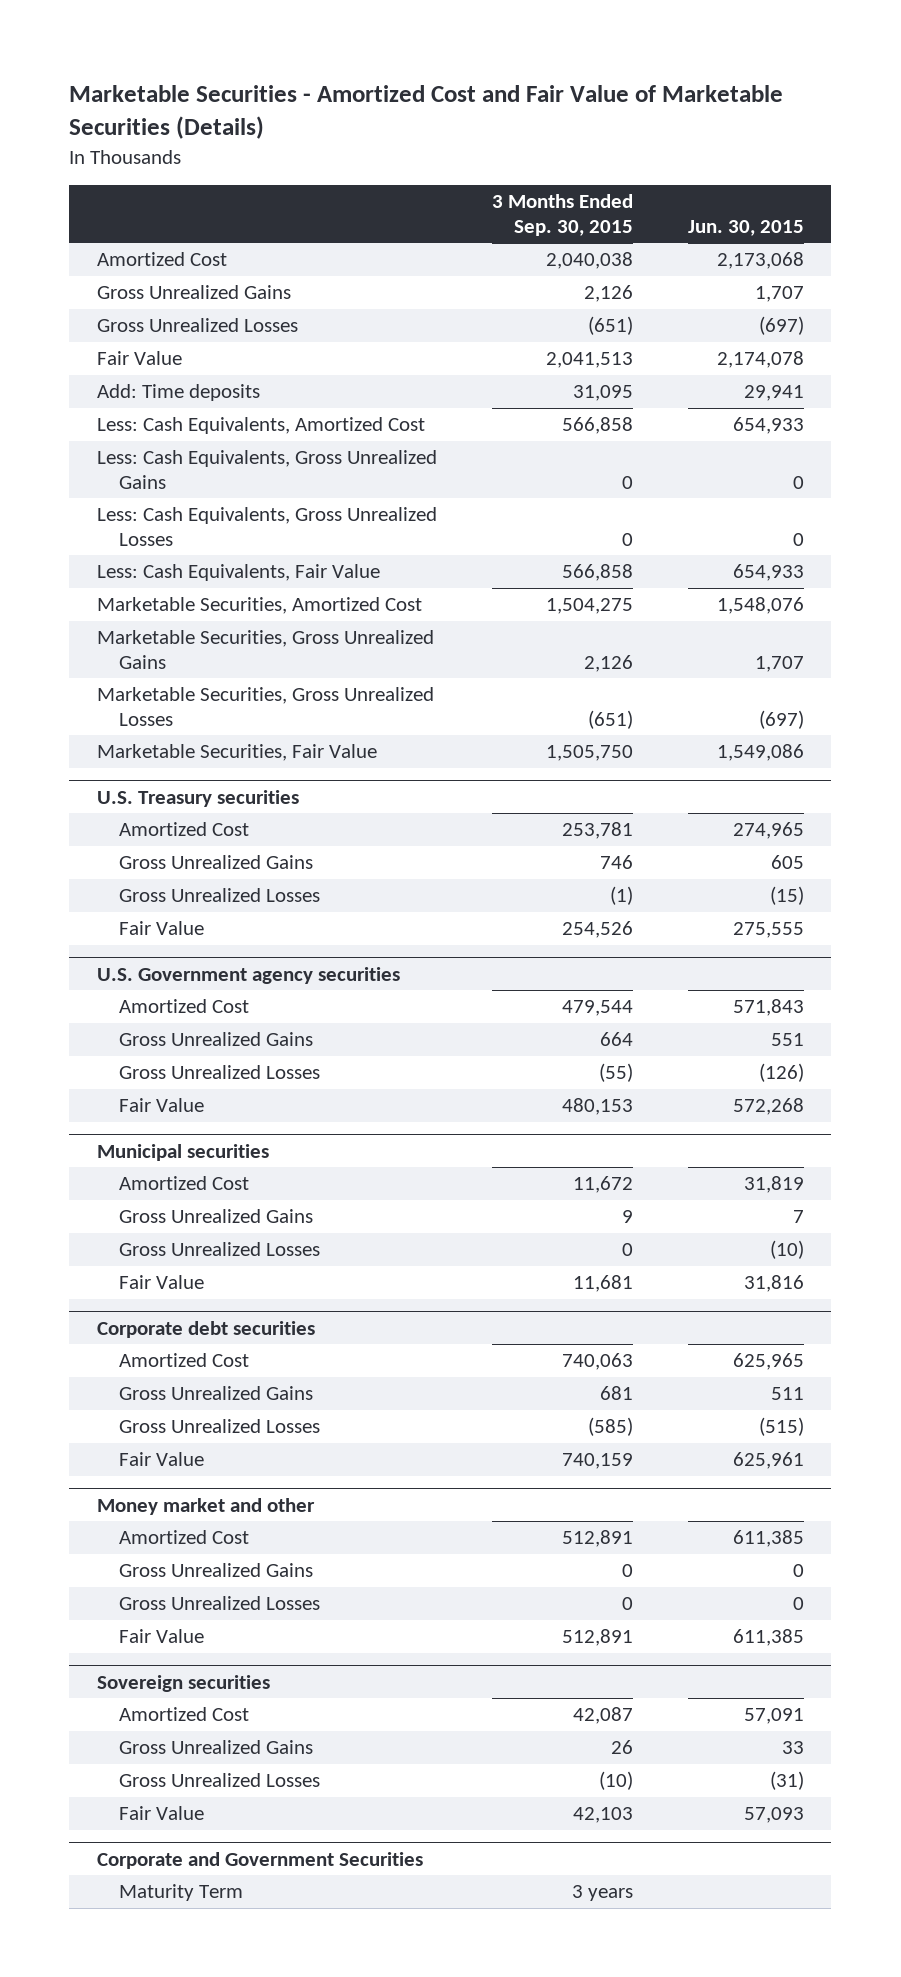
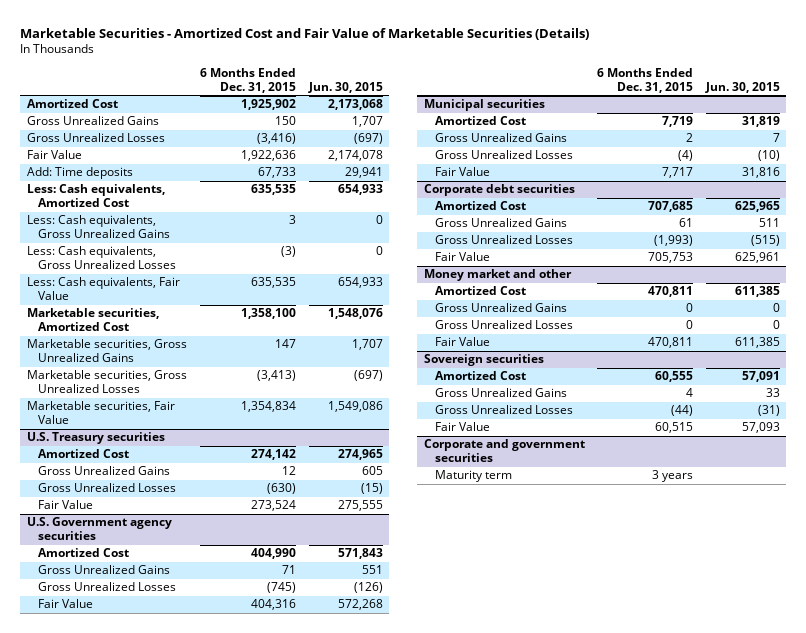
- | 3 Months Ended Sep. 30, 2015 | Jun. 30, 2015
+ | 6 Months Ended Dec. 31, 2015 | Jun. 30, 2015
- Less: Cash Equivalents, Amortized Cost | 566,858 | 654,933
- Less: Cash Equivalents, Gross Unrealized Gains | 0 | 0
- Less: Cash Equivalents, Gross Unrealized Losses | 0 | 0
- Less: Cash Equivalents, Fair Value | 566,858 | 654,933
- Marketable Securities, Amortized Cost | 1,504,275 | 1,548,076
- Marketable Securities, Gross Unrealized Gains | 2,126 | 1,707
- Marketable Securities, Gross Unrealized Losses | (651) | (697)
- Marketable Securities, Fair Value | 1,505,750 | 1,549,086
+ Less: Cash equivalents, Amortized Cost | 635,535 | 654,933
+ Less: Cash equivalents, Gross Unrealized Gains | 3 | 0
+ Less: Cash equivalents, Gross Unrealized Losses | (3) | 0
+ Less: Cash equivalents, Fair Value | 635,535 | 654,933
+ Marketable securities, Amortized Cost | 1,358,100 | 1,548,076
+ Marketable securities, Gross Unrealized Gains | 147 | 1,707
+ Marketable securities, Gross Unrealized Losses | (3,413) | (697)
+ Marketable securities, Fair Value | 1,354,834 | 1,549,086
- Corporate and Government Securities
- Maturity Term | 3 years |
+ Corporate and government securities
+ Maturity term | 3 years |

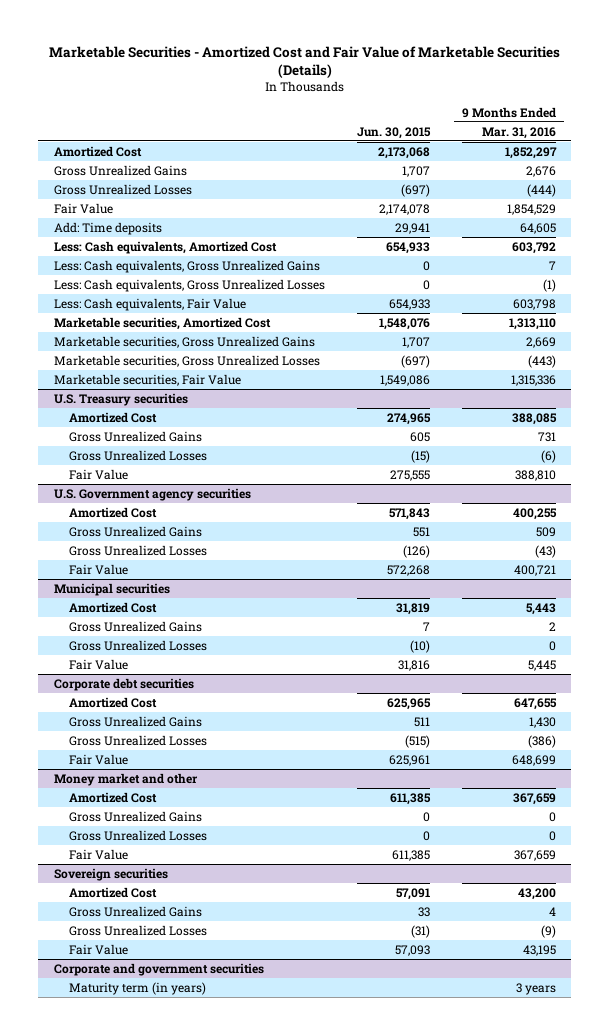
- | 6 Months Ended Dec. 31, 2015 | Jun. 30, 2015
+ | Jun. 30, 2015 | 9 Months Ended Mar. 31, 2016
@ Corporate and government securities
- Maturity term | 3 years |
+ Maturity term (in years) | | 3 years

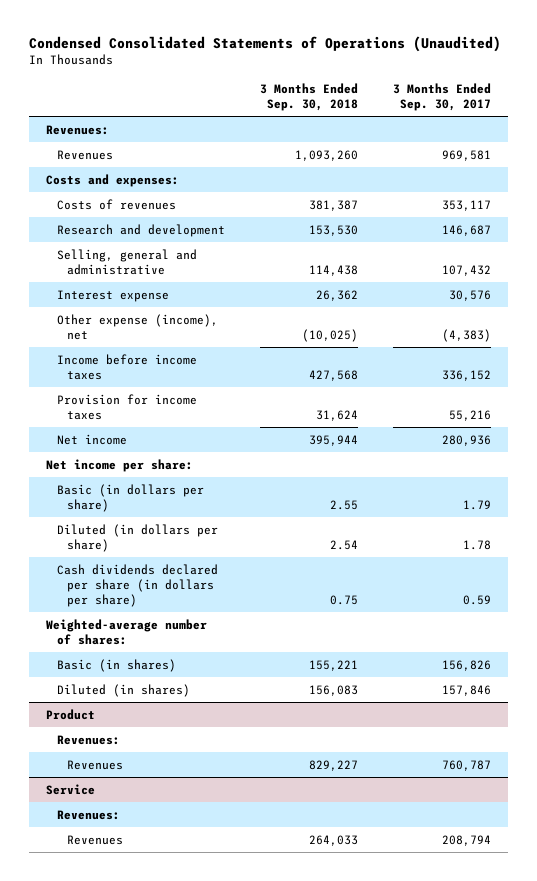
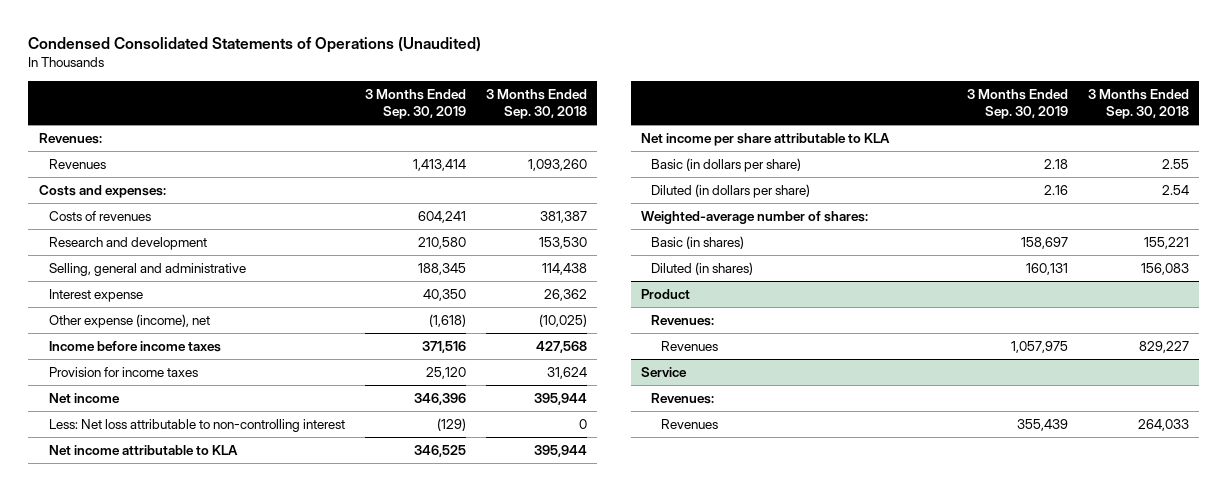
- | 3 Months Ended Sep. 30, 2018 | 3 Months Ended Sep. 30, 2017
+ | 3 Months Ended Sep. 30, 2019 | 3 Months Ended Sep. 30, 2018
- Net income per share:
+ Less: Net loss attributable to non-controlling interest | (129) | 0
+ Net income attributable to KLA | 346,525 | 395,944
+ Net income per share attributable to KLA
- Cash dividends declared per share (in dollars per share) | 0.75 | 0.59

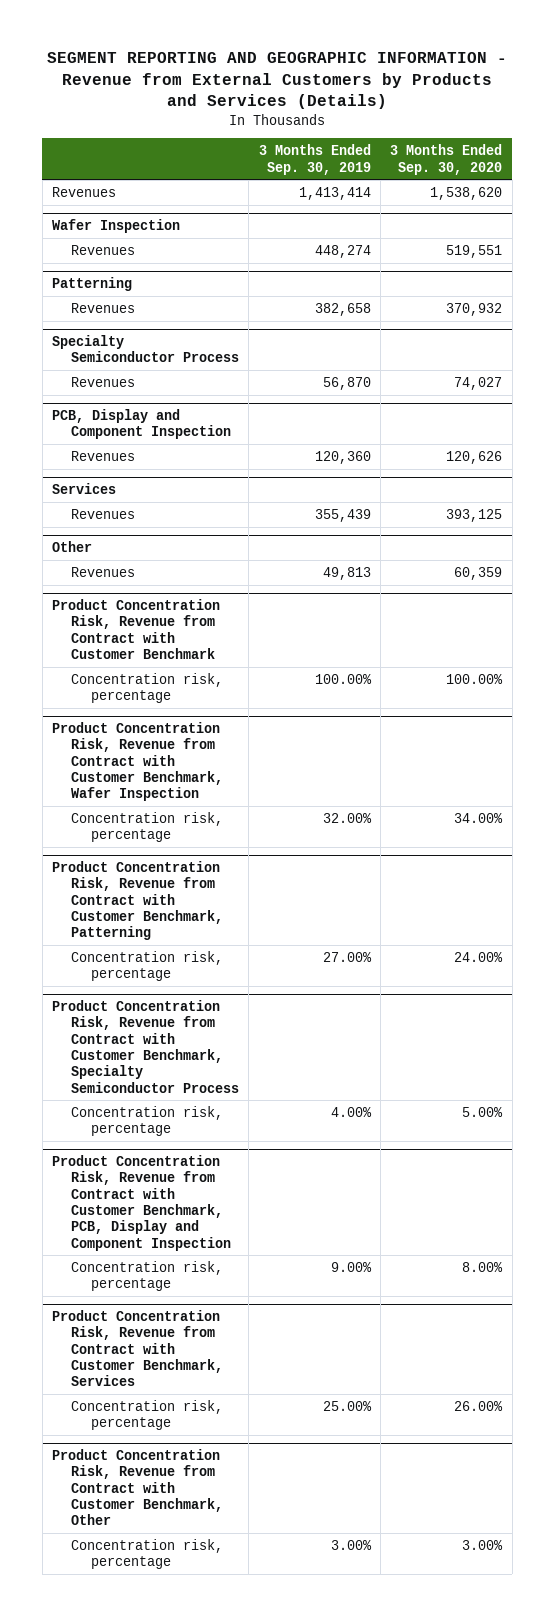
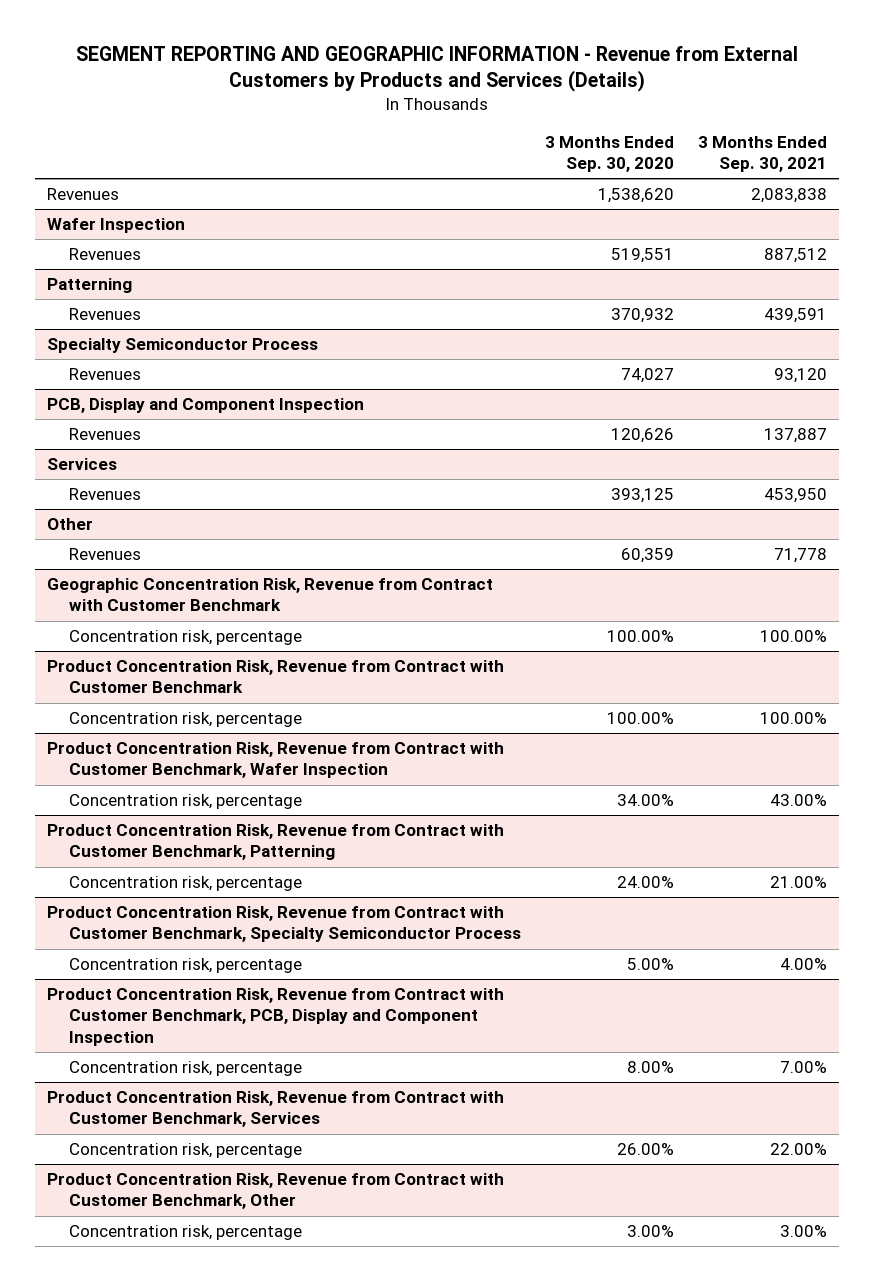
- | 3 Months Ended Sep. 30, 2019 | 3 Months Ended Sep. 30, 2020
+ | 3 Months Ended Sep. 30, 2020 | 3 Months Ended Sep. 30, 2021
+ Geographic Concentration Risk, Revenue from Contract with Customer Benchmark
+ Concentration risk, percentage | 100.00% | 100.00%

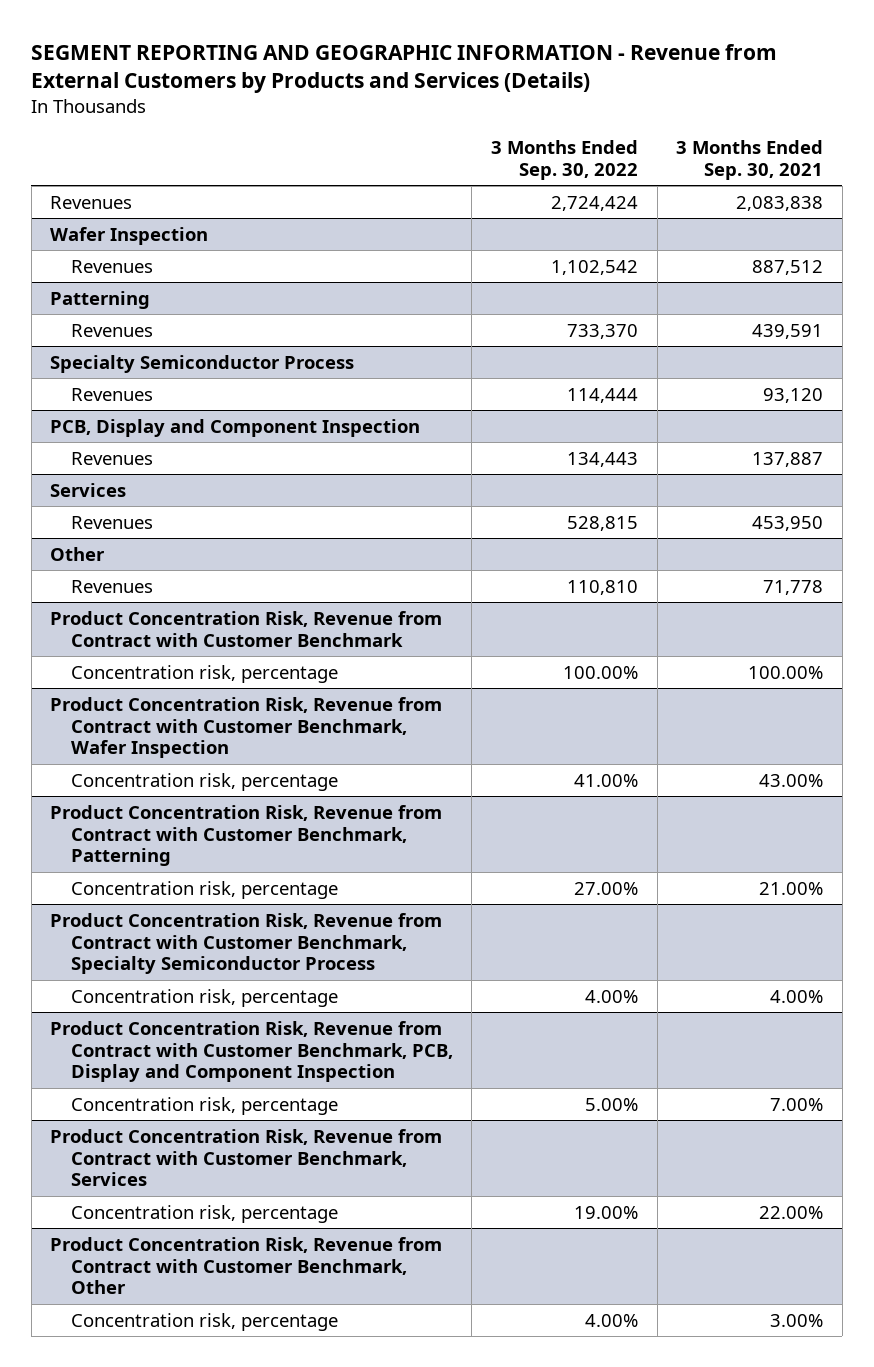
- | 3 Months Ended Sep. 30, 2020 | 3 Months Ended Sep. 30, 2021
+ | 3 Months Ended Sep. 30, 2022 | 3 Months Ended Sep. 30, 2021
- Geographic Concentration Risk, Revenue from Contract with Customer Benchmark
- Concentration risk, percentage | 100.00% | 100.00%

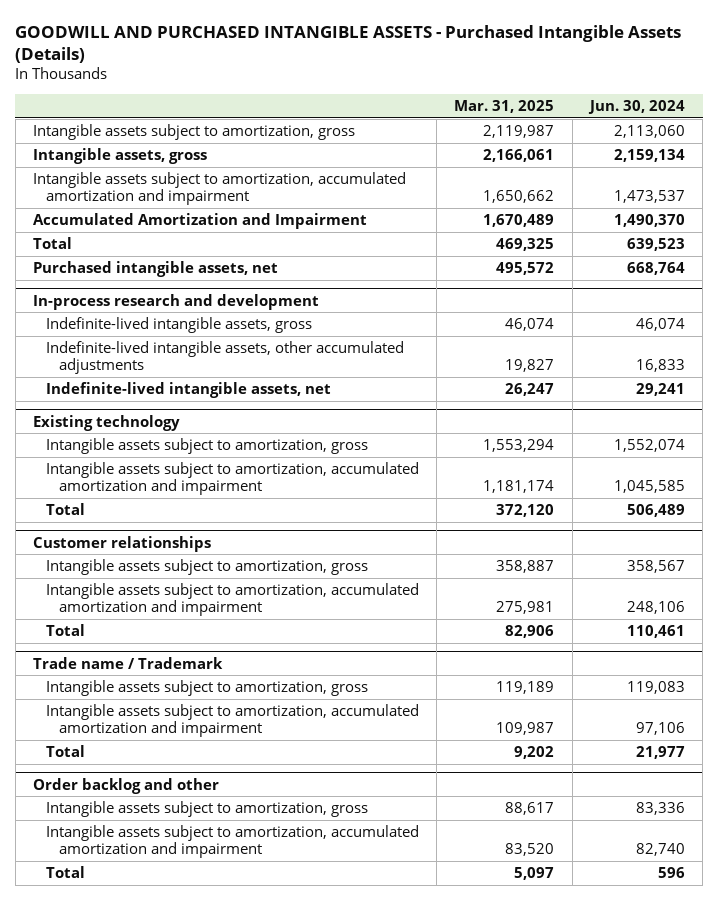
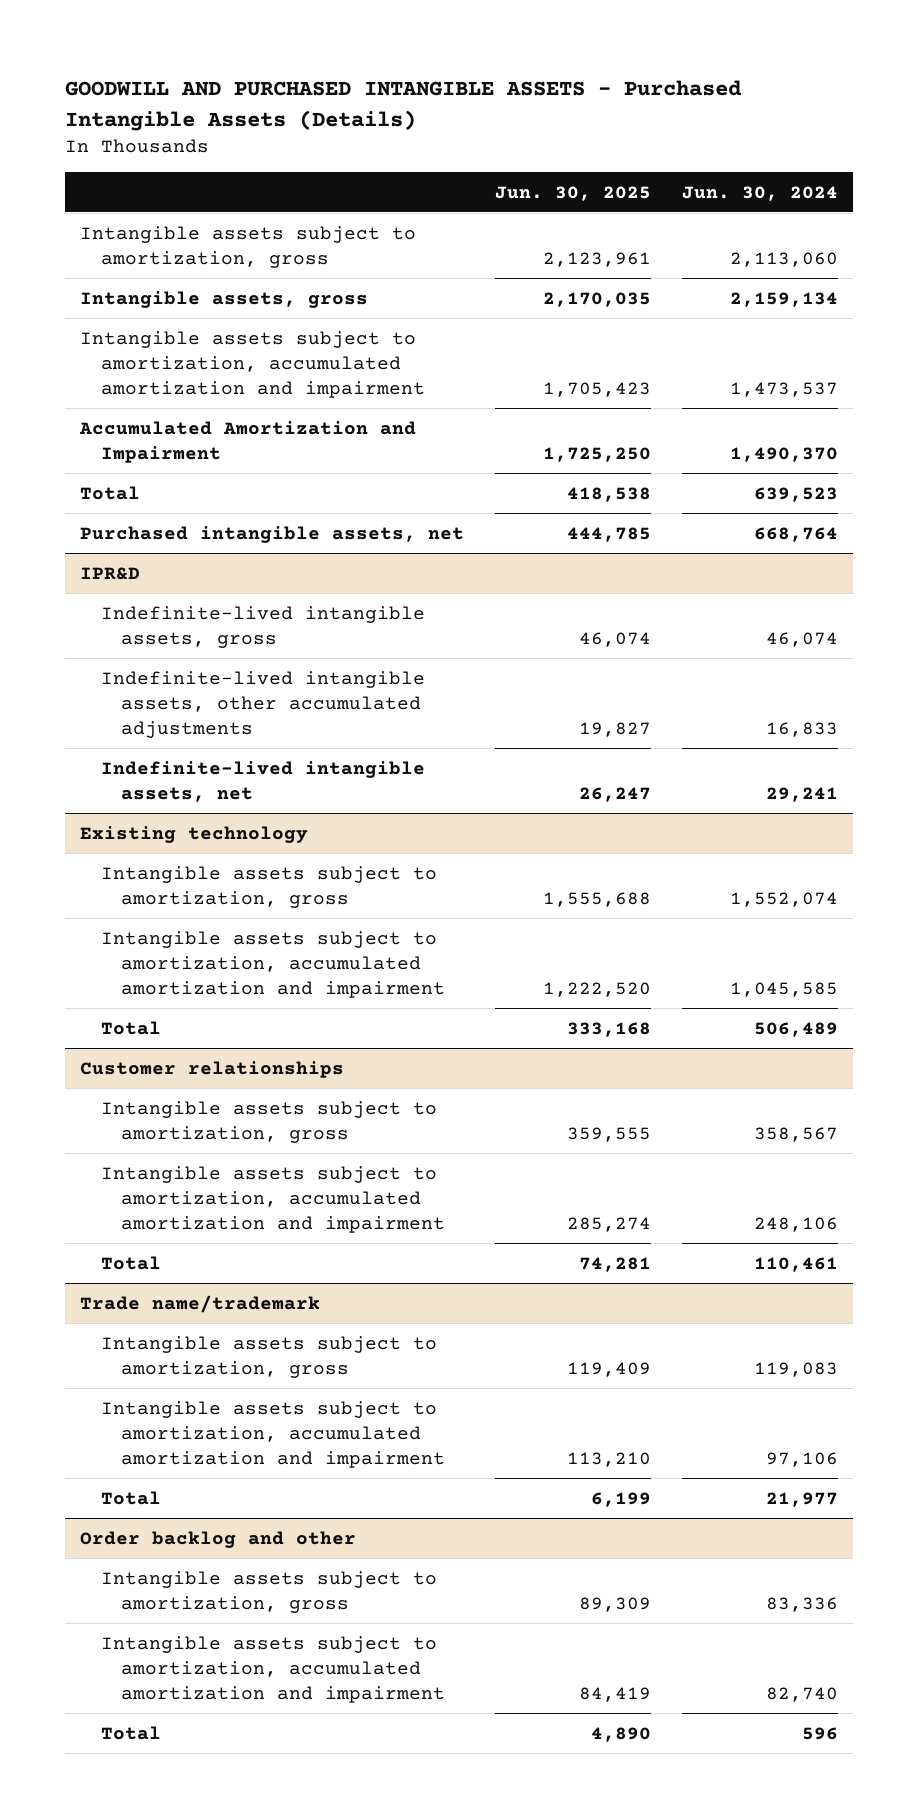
- | Mar. 31, 2025 | Jun. 30, 2024
+ | Jun. 30, 2025 | Jun. 30, 2024
- In-process research and development
+ IPR&D
- Trade name / Trademark
+ Trade name/trademark

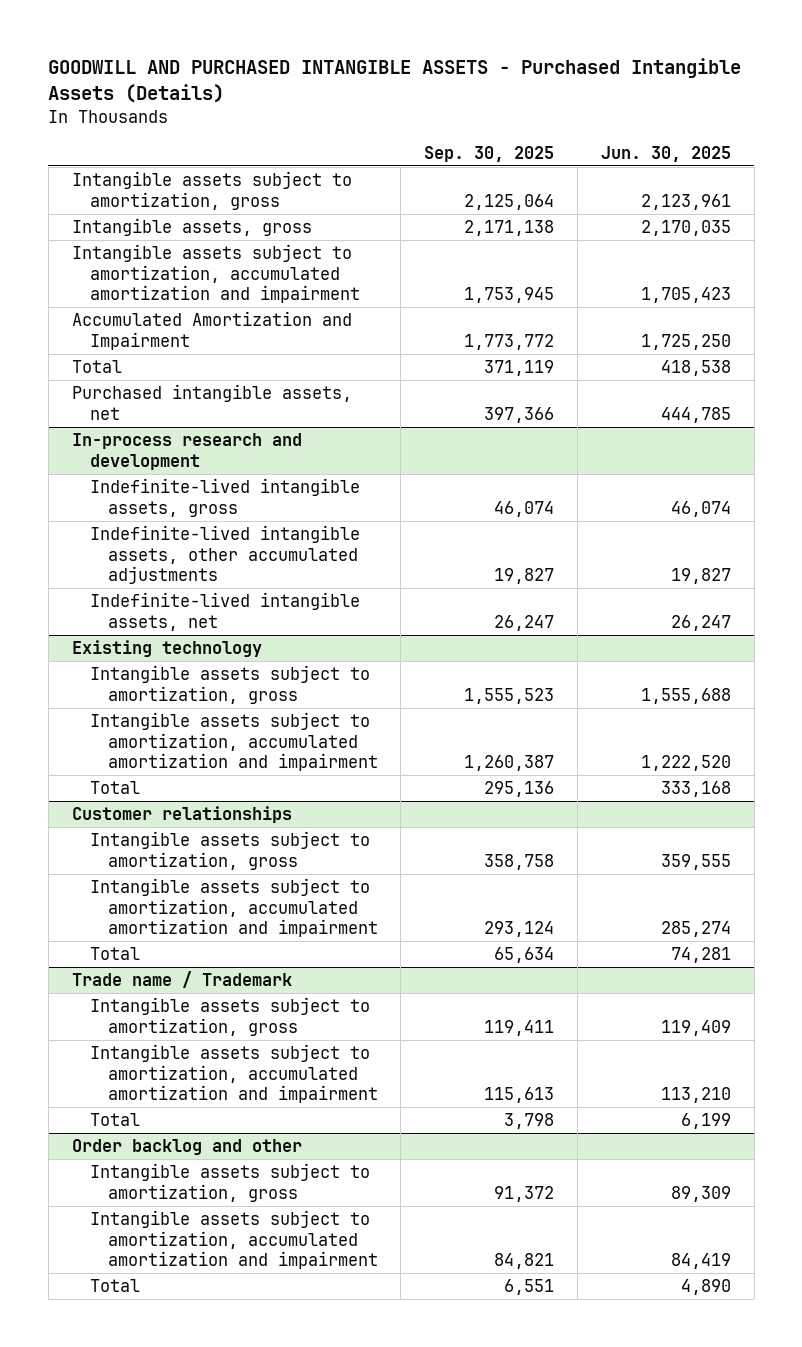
- | Jun. 30, 2025 | Jun. 30, 2024
+ | Sep. 30, 2025 | Jun. 30, 2025
- IPR&D
+ In-process research and development
- Trade name/trademark
+ Trade name / Trademark

